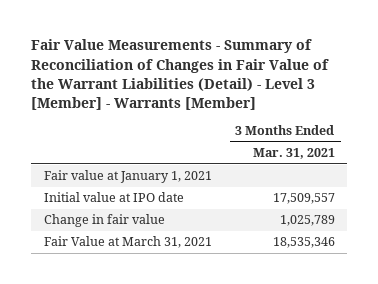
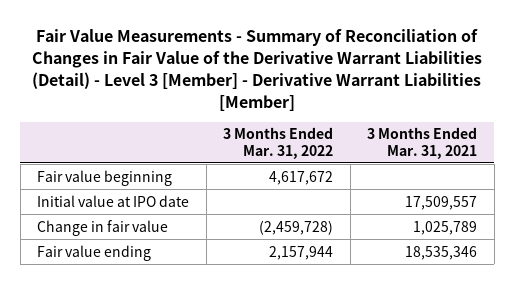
- Fair Value Measurements - Summary of Reconciliation of Changes in Fair Value of the Warrant Liabilities (Detail) - Level 3 [Member] - Warrants [Member]
+ Fair Value Measurements - Summary of Reconciliation of Changes in Fair Value of the Derivative Warrant Liabilities (Detail) - Level 3 [Member] - Derivative Warrant Liabilities [Member]
- | 3 Months Ended Mar. 31, 2021
+ | 3 Months Ended Mar. 31, 2022 | 3 Months Ended Mar. 31, 2021
- Fair value at January 1, 2021
+ Fair value beginning | 4,617,672 |
- Fair Value at March 31, 2021 | 18,535,346
+ Fair value ending | 2,157,944 | 18,535,346

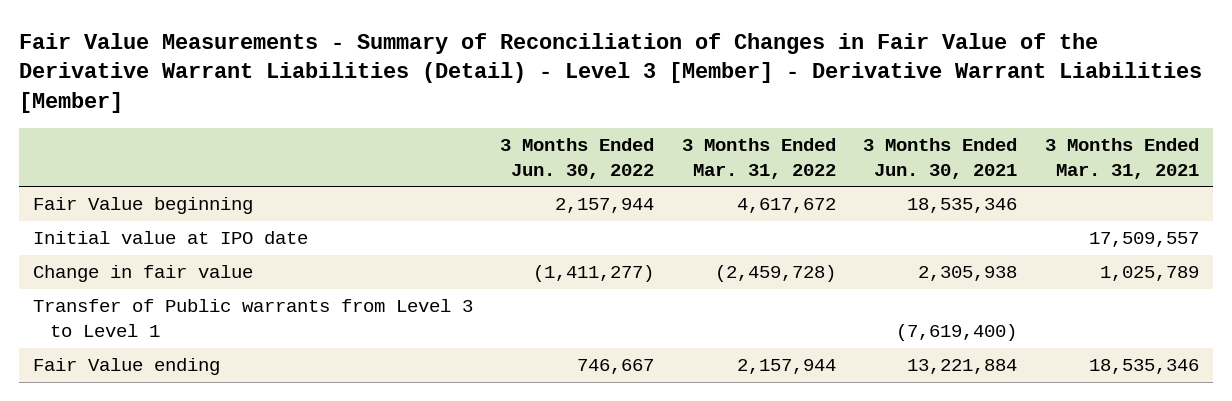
- | 3 Months Ended Mar. 31, 2022 | 3 Months Ended Mar. 31, 2021
+ | 3 Months Ended Jun. 30, 2022 | 3 Months Ended Mar. 31, 2022 | 3 Months Ended Jun. 30, 2021 | 3 Months Ended Mar. 31, 2021
- Fair value beginning | 4,617,672 |
+ Fair Value beginning | 2,157,944 | 4,617,672 | 18,535,346 |
- Fair value ending | 2,157,944 | 18,535,346
+ Transfer of Public warrants from Level 3 to Level 1 | | | (7,619,400) |
+ Fair Value ending | 746,667 | 2,157,944 | 13,221,884 | 18,535,346

